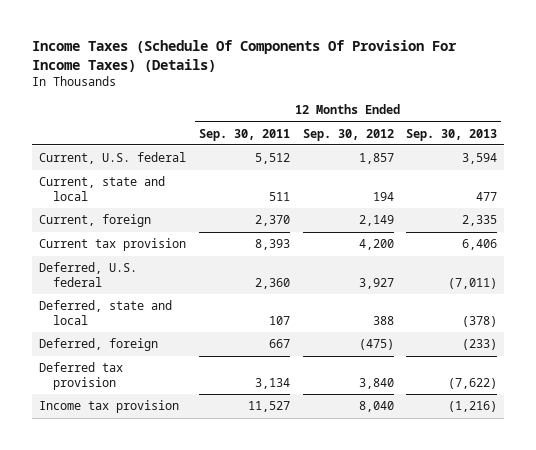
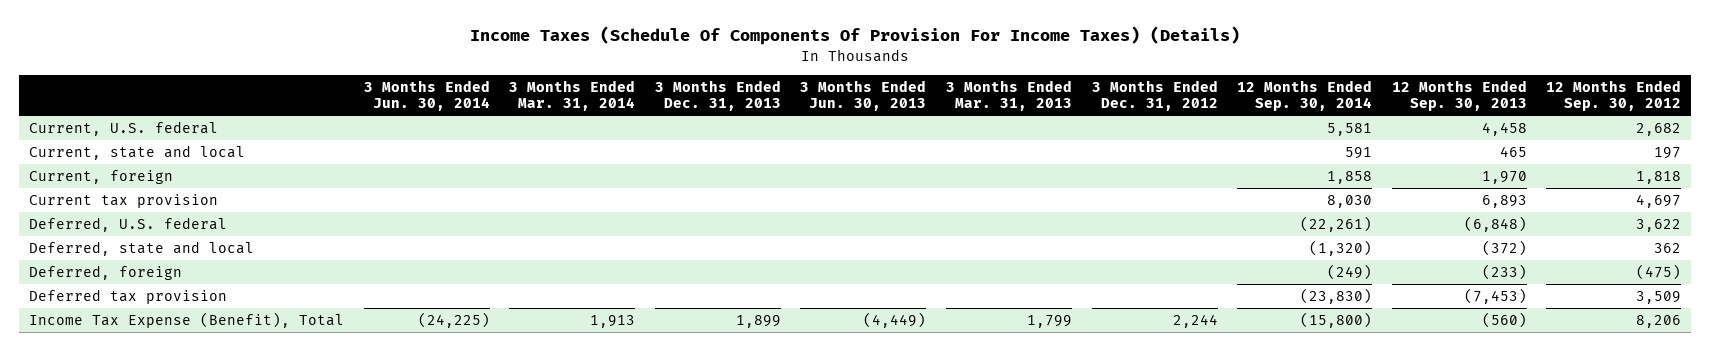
- | 12 Months Ended Sep. 30, 2011 | 12 Months Ended Sep. 30, 2012 | 12 Months Ended Sep. 30, 2013
+ | 3 Months Ended Jun. 30, 2014 | 3 Months Ended Mar. 31, 2014 | 3 Months Ended Dec. 31, 2013 | 3 Months Ended Jun. 30, 2013 | 3 Months Ended Mar. 31, 2013 | 3 Months Ended Dec. 31, 2012 | 12 Months Ended Sep. 30, 2014 | 12 Months Ended Sep. 30, 2013 | 12 Months Ended Sep. 30, 2012
- Current, U.S. federal | 5,512 | 1,857 | 3,594
- Current, state and local | 511 | 194 | 477
- Current, foreign | 2,370 | 2,149 | 2,335
- Current tax provision | 8,393 | 4,200 | 6,406
- Deferred, U.S. federal | 2,360 | 3,927 | (7,011)
- Deferred, state and local | 107 | 388 | (378)
+ Current, U.S. federal | | | | | | | 5,581 | 4,458 | 2,682
+ Current, state and local | | | | | | | 591 | 465 | 197
+ Current, foreign | | | | | | | 1,858 | 1,970 | 1,818
+ Current tax provision | | | | | | | 8,030 | 6,893 | 4,697
+ Deferred, U.S. federal | | | | | | | (22,261) | (6,848) | 3,622
+ Deferred, state and local | | | | | | | (1,320) | (372) | 362
- Deferred tax provision | 3,134 | 3,840 | (7,622)
- Income tax provision | 11,527 | 8,040 | (1,216)
+ Deferred tax provision | | | | | | | (23,830) | (7,453) | 3,509
+ Income Tax Expense (Benefit), Total | (24,225) | 1,913 | 1,899 | (4,449) | 1,799 | 2,244 | (15,800) | (560) | 8,206

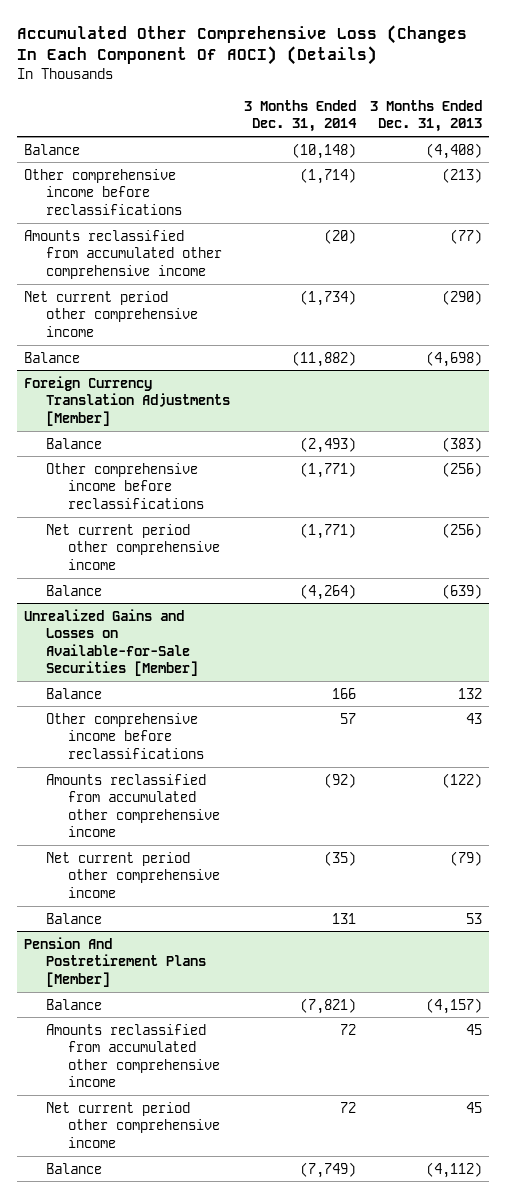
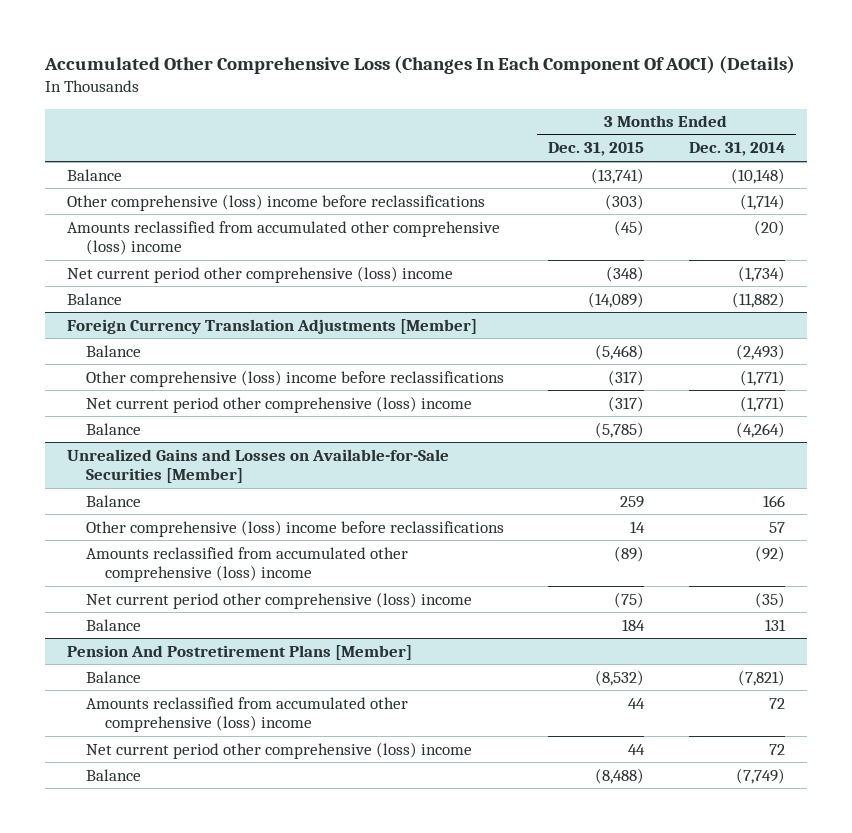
- | 3 Months Ended Dec. 31, 2014 | 3 Months Ended Dec. 31, 2013
+ | 3 Months Ended Dec. 31, 2015 | 3 Months Ended Dec. 31, 2014
- Other comprehensive income before reclassifications | (1,714) | (213)
- Amounts reclassified from accumulated other comprehensive income | (20) | (77)
- Net current period other comprehensive income | (1,734) | (290)
+ Other comprehensive (loss) income before reclassifications | (303) | (1,714)
+ Amounts reclassified from accumulated other comprehensive (loss) income | (45) | (20)
+ Net current period other comprehensive (loss) income | (348) | (1,734)
@ Foreign Currency Translation Adjustments [Member]
- Other comprehensive income before reclassifications | (1,771) | (256)
- Net current period other comprehensive income | (1,771) | (256)
+ Other comprehensive (loss) income before reclassifications | (317) | (1,771)
+ Net current period other comprehensive (loss) income | (317) | (1,771)
@ Unrealized Gains and Losses on Available-for-Sale Securities [Member]
- Other comprehensive income before reclassifications | 57 | 43
- Amounts reclassified from accumulated other comprehensive income | (92) | (122)
- Net current period other comprehensive income | (35) | (79)
+ Other comprehensive (loss) income before reclassifications | 14 | 57
+ Amounts reclassified from accumulated other comprehensive (loss) income | (89) | (92)
+ Net current period other comprehensive (loss) income | (75) | (35)
@ Pension And Postretirement Plans [Member]
- Amounts reclassified from accumulated other comprehensive income | 72 | 45
- Net current period other comprehensive income | 72 | 45
+ Amounts reclassified from accumulated other comprehensive (loss) income | 44 | 72
+ Net current period other comprehensive (loss) income | 44 | 72

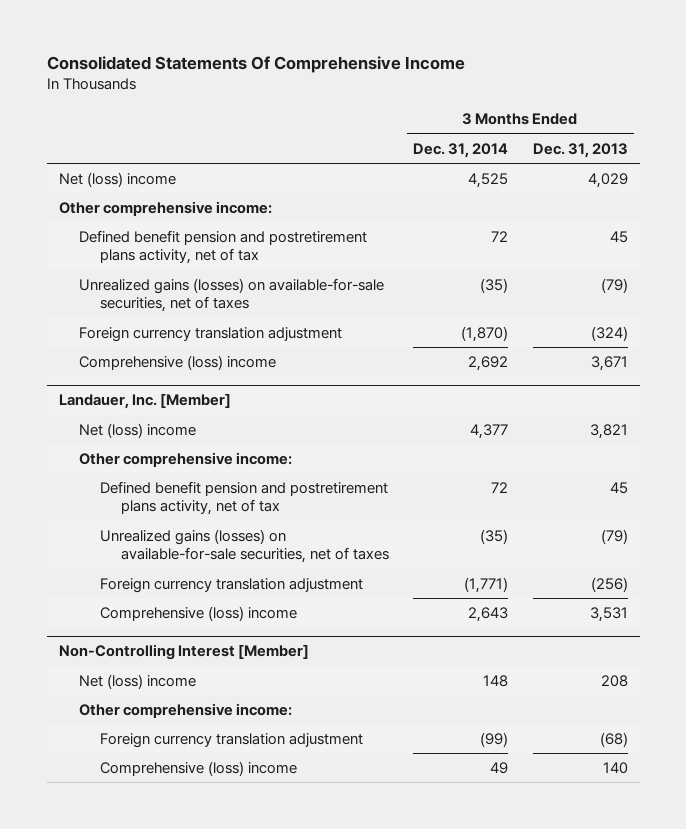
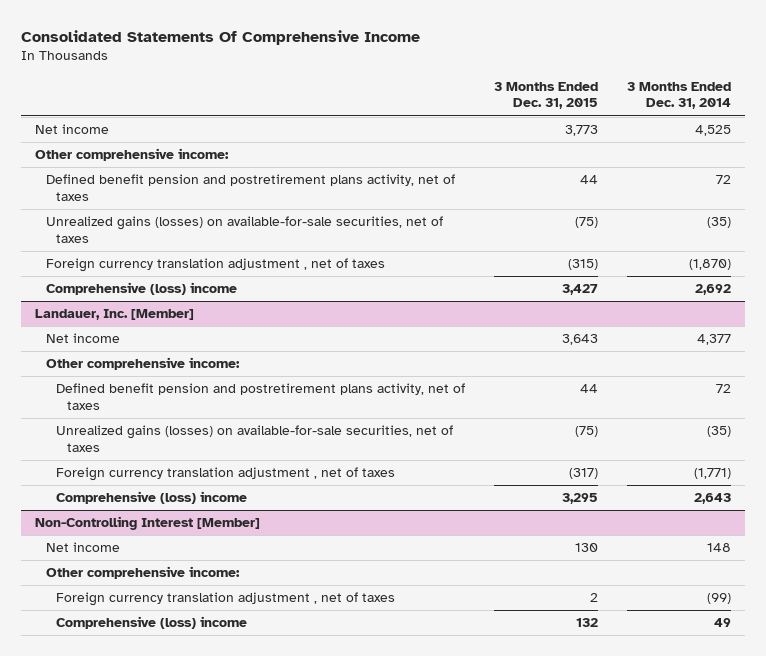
- | 3 Months Ended Dec. 31, 2014 | 3 Months Ended Dec. 31, 2013
+ | 3 Months Ended Dec. 31, 2015 | 3 Months Ended Dec. 31, 2014
- Net (loss) income | 4,525 | 4,029
+ Net income | 3,773 | 4,525
- Defined benefit pension and postretirement plans activity, net of tax | 72 | 45
+ Defined benefit pension and postretirement plans activity, net of taxes | 44 | 72
- Foreign currency translation adjustment | (1,870) | (324)
+ Foreign currency translation adjustment , net of taxes | (315) | (1,870)
@ Landauer, Inc. [Member]
- Net (loss) income | 4,377 | 3,821
+ Net income | 3,643 | 4,377
- Defined benefit pension and postretirement plans activity, net of tax | 72 | 45
+ Defined benefit pension and postretirement plans activity, net of taxes | 44 | 72
- Foreign currency translation adjustment | (1,771) | (256)
+ Foreign currency translation adjustment , net of taxes | (317) | (1,771)
@ Non-Controlling Interest [Member]
- Net (loss) income | 148 | 208
+ Net income | 130 | 148
- Foreign currency translation adjustment | (99) | (68)
+ Foreign currency translation adjustment , net of taxes | 2 | (99)

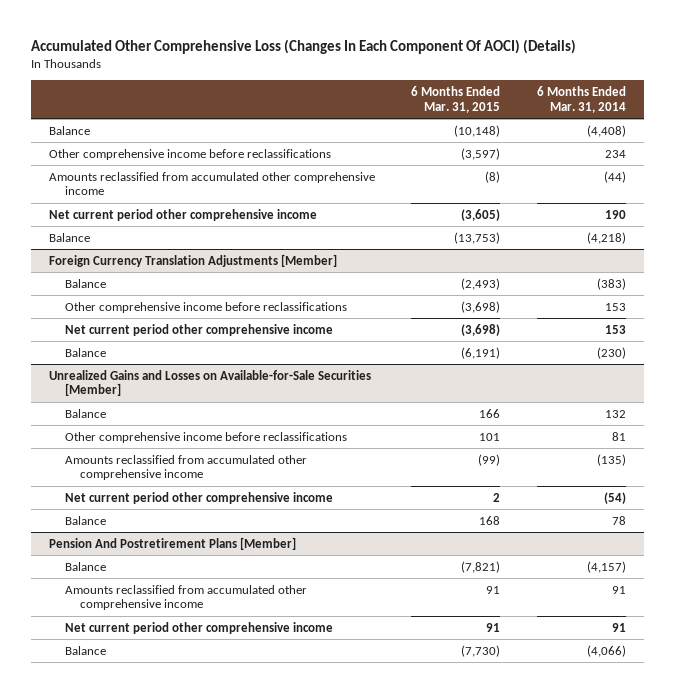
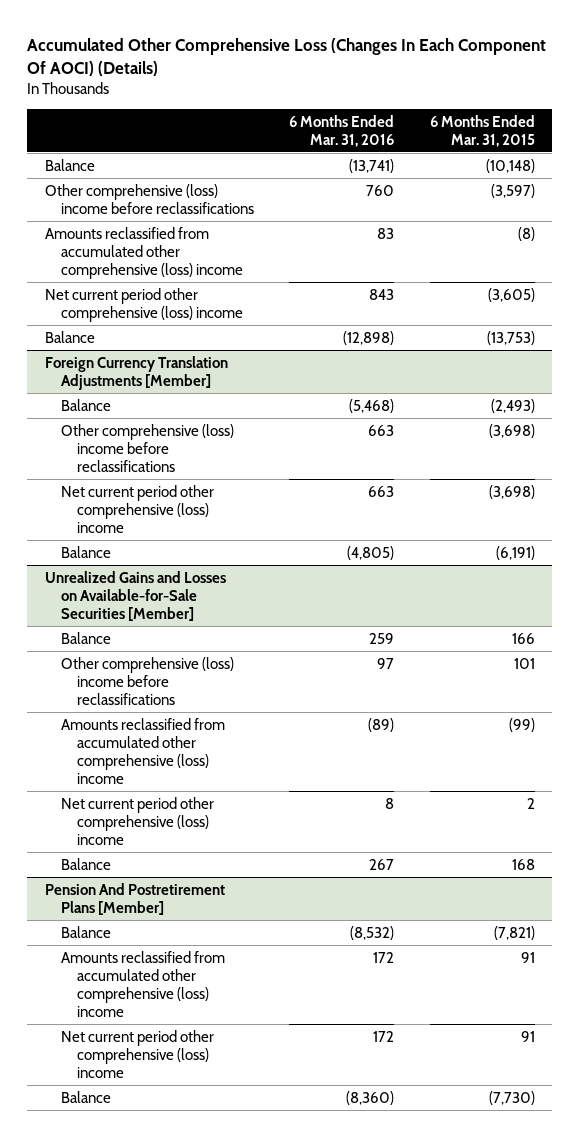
- | 6 Months Ended Mar. 31, 2015 | 6 Months Ended Mar. 31, 2014
+ | 6 Months Ended Mar. 31, 2016 | 6 Months Ended Mar. 31, 2015
- Other comprehensive income before reclassifications | (3,597) | 234
- Amounts reclassified from accumulated other comprehensive income | (8) | (44)
- Net current period other comprehensive income | (3,605) | 190
+ Other comprehensive (loss) income before reclassifications | 760 | (3,597)
+ Amounts reclassified from accumulated other comprehensive (loss) income | 83 | (8)
+ Net current period other comprehensive (loss) income | 843 | (3,605)
@ Foreign Currency Translation Adjustments [Member]
- Other comprehensive income before reclassifications | (3,698) | 153
- Net current period other comprehensive income | (3,698) | 153
+ Other comprehensive (loss) income before reclassifications | 663 | (3,698)
+ Net current period other comprehensive (loss) income | 663 | (3,698)
@ Unrealized Gains and Losses on Available-for-Sale Securities [Member]
- Other comprehensive income before reclassifications | 101 | 81
- Amounts reclassified from accumulated other comprehensive income | (99) | (135)
- Net current period other comprehensive income | 2 | (54)
+ Other comprehensive (loss) income before reclassifications | 97 | 101
+ Amounts reclassified from accumulated other comprehensive (loss) income | (89) | (99)
+ Net current period other comprehensive (loss) income | 8 | 2
@ Pension And Postretirement Plans [Member]
- Amounts reclassified from accumulated other comprehensive income | 91 | 91
- Net current period other comprehensive income | 91 | 91
+ Amounts reclassified from accumulated other comprehensive (loss) income | 172 | 91
+ Net current period other comprehensive (loss) income | 172 | 91

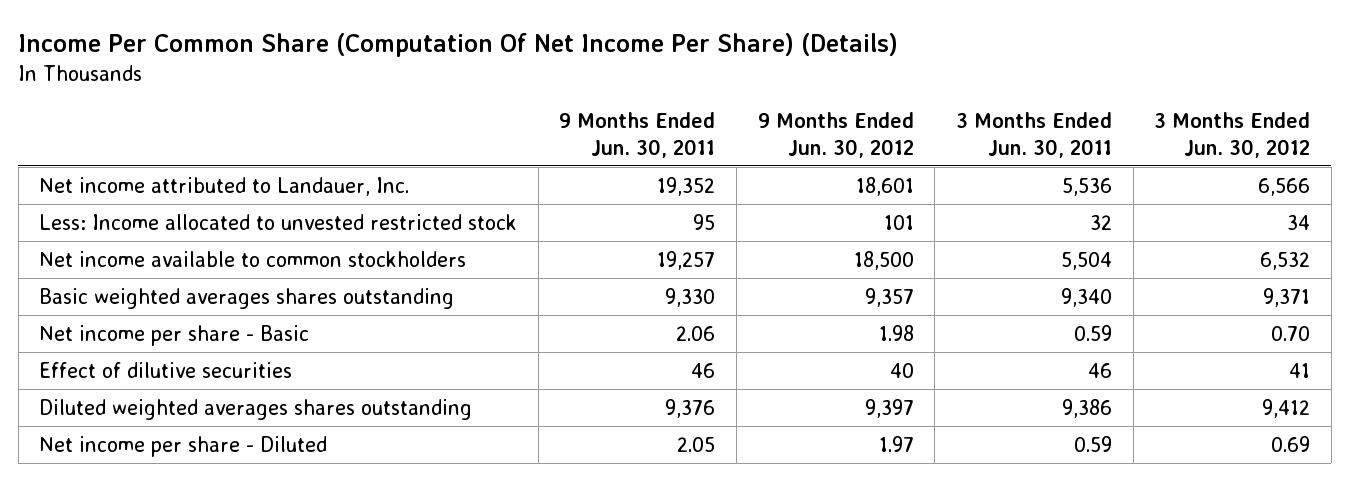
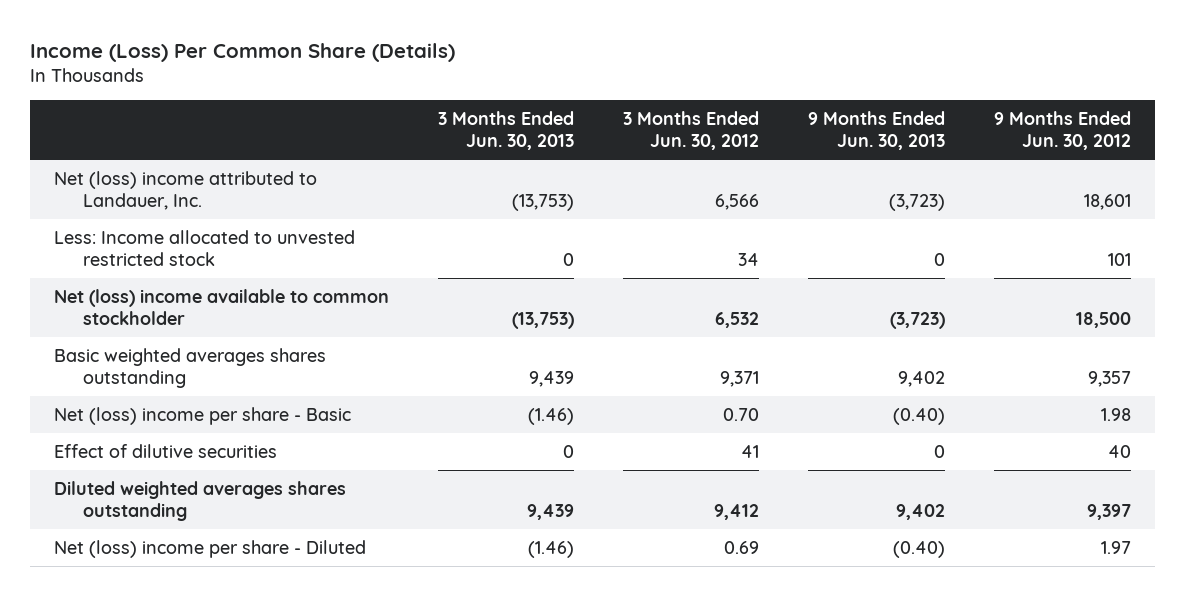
- Income Per Common Share (Computation Of Net Income Per Share) (Details)
+ Income (Loss) Per Common Share (Details)
- | 9 Months Ended Jun. 30, 2011 | 9 Months Ended Jun. 30, 2012 | 3 Months Ended Jun. 30, 2011 | 3 Months Ended Jun. 30, 2012
+ | 3 Months Ended Jun. 30, 2013 | 3 Months Ended Jun. 30, 2012 | 9 Months Ended Jun. 30, 2013 | 9 Months Ended Jun. 30, 2012
- Net income attributed to Landauer, Inc. | 19,352 | 18,601 | 5,536 | 6,566
+ Net (loss) income attributed to Landauer, Inc. | (13,753) | 6,566 | (3,723) | 18,601
- Net income available to common stockholders | 19,257 | 18,500 | 5,504 | 6,532
+ Net (loss) income available to common stockholder | (13,753) | 6,532 | (3,723) | 18,500
- Net income per share - Basic | 2.06 | 1.98 | 0.59 | 0.70
+ Net (loss) income per share - Basic | (1.46) | 0.70 | (0.40) | 1.98
- Net income per share - Diluted | 2.05 | 1.97 | 0.59 | 0.69
+ Net (loss) income per share - Diluted | (1.46) | 0.69 | (0.40) | 1.97

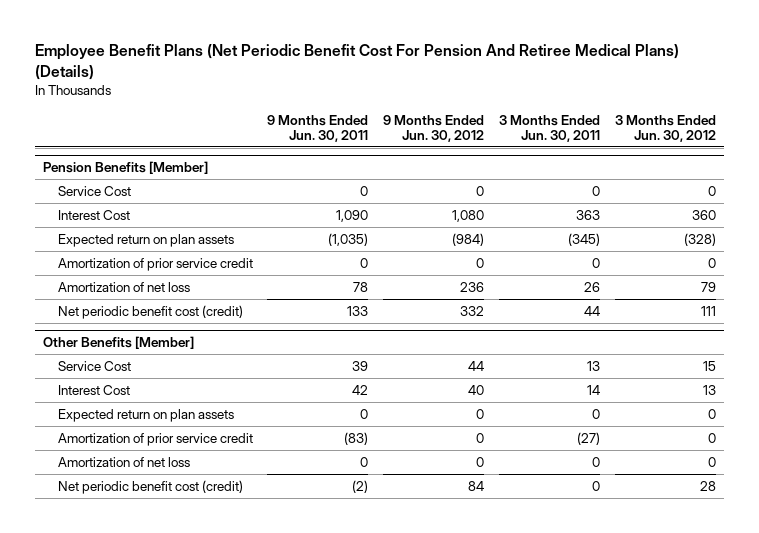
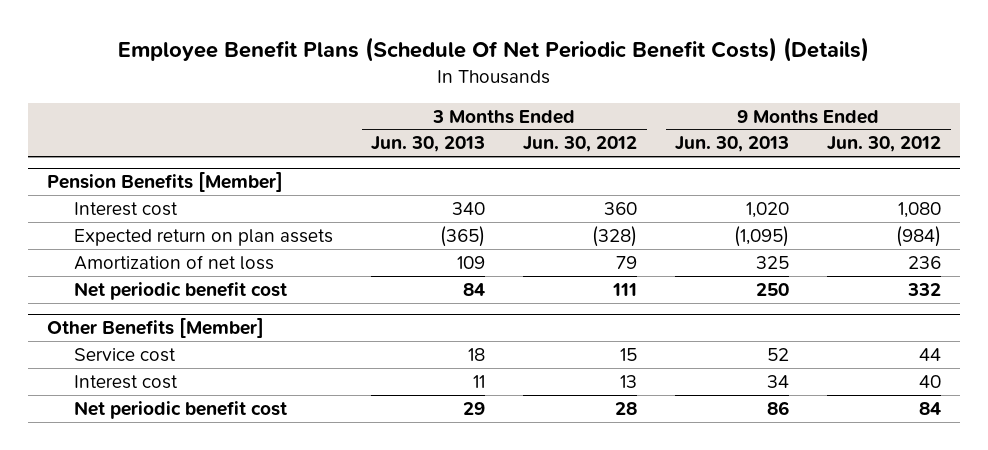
- Employee Benefit Plans (Net Periodic Benefit Cost For Pension And Retiree Medical Plans) (Details)
+ Employee Benefit Plans (Schedule Of Net Periodic Benefit Costs) (Details)
- | 9 Months Ended Jun. 30, 2011 | 9 Months Ended Jun. 30, 2012 | 3 Months Ended Jun. 30, 2011 | 3 Months Ended Jun. 30, 2012
+ | 3 Months Ended Jun. 30, 2013 | 3 Months Ended Jun. 30, 2012 | 9 Months Ended Jun. 30, 2013 | 9 Months Ended Jun. 30, 2012
@ Pension Benefits [Member]
- Service Cost | 0 | 0 | 0 | 0
- Interest Cost | 1,090 | 1,080 | 363 | 360
+ Interest cost | 340 | 360 | 1,020 | 1,080
- Amortization of prior service credit | 0 | 0 | 0 | 0
- Net periodic benefit cost (credit) | 133 | 332 | 44 | 111
+ Net periodic benefit cost | 84 | 111 | 250 | 332
@ Other Benefits [Member]
- Service Cost | 39 | 44 | 13 | 15
- Interest Cost | 42 | 40 | 14 | 13
- Expected return on plan assets | 0 | 0 | 0 | 0
- Amortization of prior service credit | (83) | 0 | (27) | 0
- Amortization of net loss | 0 | 0 | 0 | 0
- Net periodic benefit cost (credit) | (2) | 84 | 0 | 28
+ Service cost | 18 | 15 | 52 | 44
+ Interest cost | 11 | 13 | 34 | 40
+ Net periodic benefit cost | 29 | 28 | 86 | 84

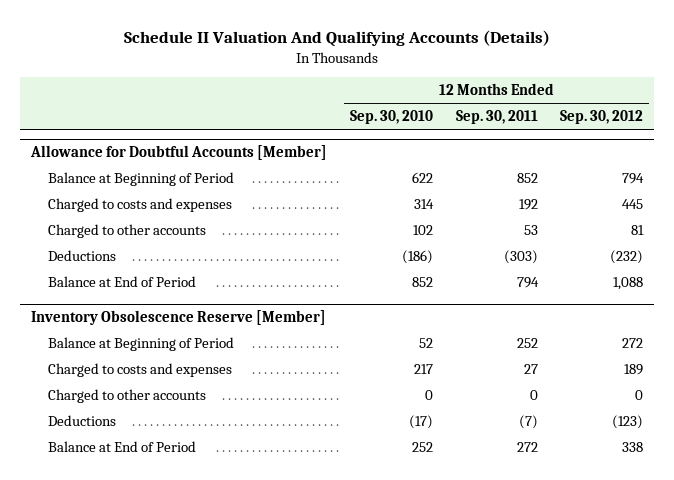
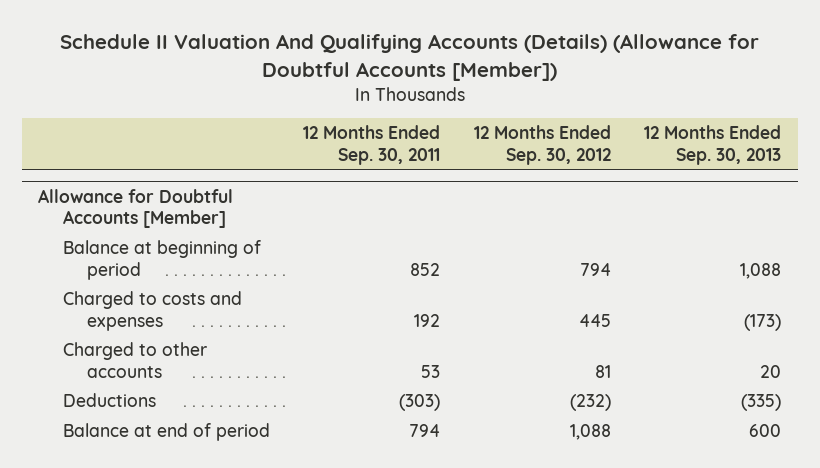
- Schedule II Valuation And Qualifying Accounts (Details)
+ Schedule II Valuation And Qualifying Accounts (Details) (Allowance for Doubtful Accounts [Member])
- | 12 Months Ended Sep. 30, 2010 | 12 Months Ended Sep. 30, 2011 | 12 Months Ended Sep. 30, 2012
+ | 12 Months Ended Sep. 30, 2011 | 12 Months Ended Sep. 30, 2012 | 12 Months Ended Sep. 30, 2013
@ Allowance for Doubtful Accounts [Member]
- Balance at Beginning of Period | 622 | 852 | 794
+ Balance at beginning of period | 852 | 794 | 1,088
- Balance at End of Period | 852 | 794 | 1,088
- Inventory Obsolescence Reserve [Member]
- Balance at Beginning of Period | 52 | 252 | 272
- Charged to costs and expenses | 217 | 27 | 189
- Charged to other accounts | 0 | 0 | 0
- Deductions | (17) | (7) | (123)
- Balance at End of Period | 252 | 272 | 338
@ Allowance for Doubtful Accounts [Member]
+ Balance at end of period | 794 | 1,088 | 600

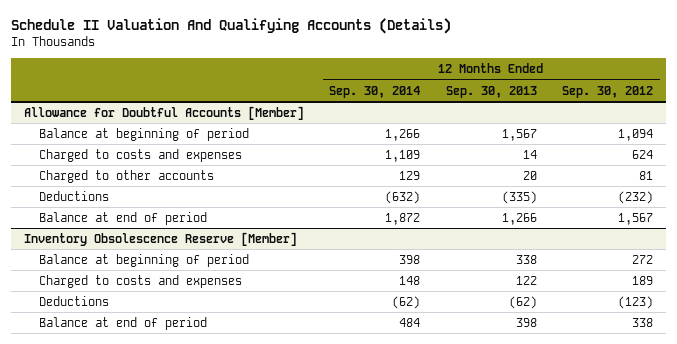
- Schedule II Valuation And Qualifying Accounts (Details) (Allowance for Doubtful Accounts [Member])
+ Schedule II Valuation And Qualifying Accounts (Details)
- | 12 Months Ended Sep. 30, 2011 | 12 Months Ended Sep. 30, 2012 | 12 Months Ended Sep. 30, 2013
+ | 12 Months Ended Sep. 30, 2014 | 12 Months Ended Sep. 30, 2013 | 12 Months Ended Sep. 30, 2012
@ Allowance for Doubtful Accounts [Member]
- Balance at beginning of period | 852 | 794 | 1,088
- Charged to costs and expenses | 192 | 445 | (173)
+ Balance at beginning of period | 1,266 | 1,567 | 1,094
+ Charged to costs and expenses | 1,109 | 14 | 624
- Balance at end of period | 794 | 1,088 | 600
+ Balance at end of period | 1,872 | 1,266 | 1,567
+ Inventory Obsolescence Reserve [Member]
+ Balance at beginning of period | 398 | 338 | 272
+ Charged to costs and expenses | 148 | 122 | 189
+ Deductions | (62) | (62) | (123)
+ Balance at end of period | 484 | 398 | 338

